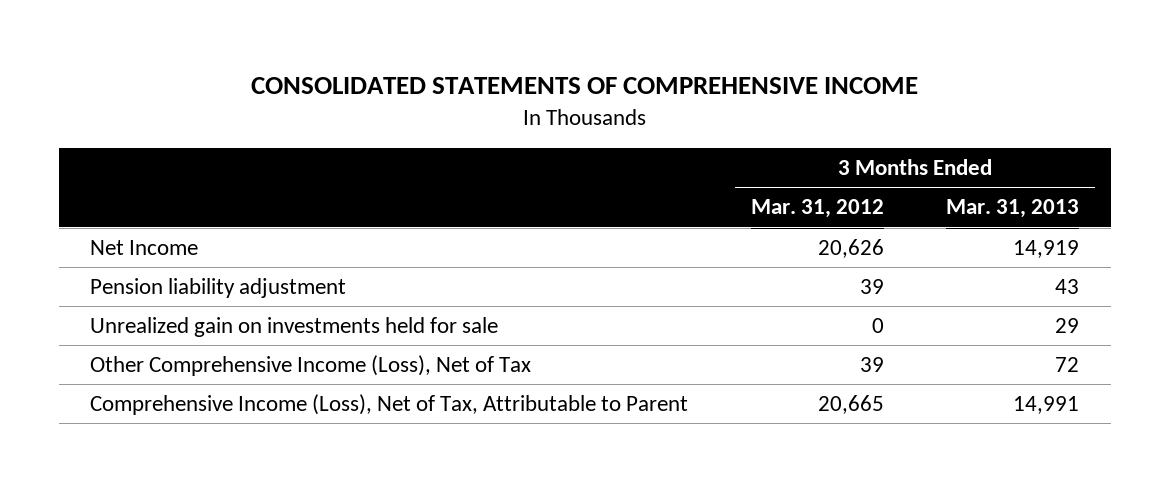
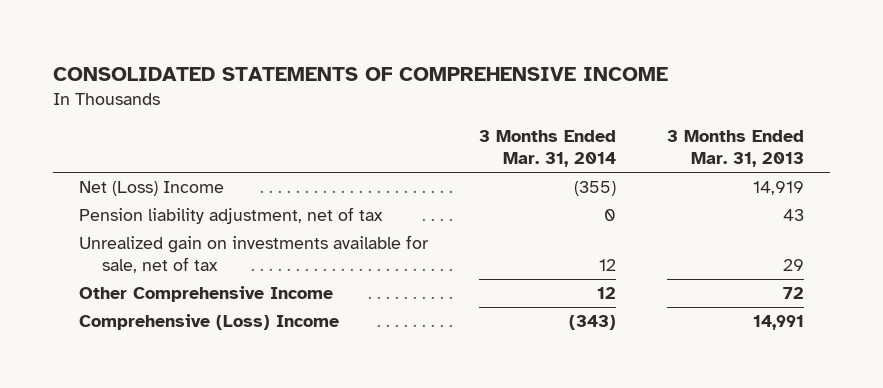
- | 3 Months Ended Mar. 31, 2012 | 3 Months Ended Mar. 31, 2013
+ | 3 Months Ended Mar. 31, 2014 | 3 Months Ended Mar. 31, 2013
- Net Income | 20,626 | 14,919
- Pension liability adjustment | 39 | 43
- Unrealized gain on investments held for sale | 0 | 29
- Other Comprehensive Income (Loss), Net of Tax | 39 | 72
- Comprehensive Income (Loss), Net of Tax, Attributable to Parent | 20,665 | 14,991
+ Net (Loss) Income | (355) | 14,919
+ Pension liability adjustment, net of tax | 0 | 43
+ Unrealized gain on investments available for sale, net of tax | 12 | 29
+ Other Comprehensive Income | 12 | 72
+ Comprehensive (Loss) Income | (343) | 14,991

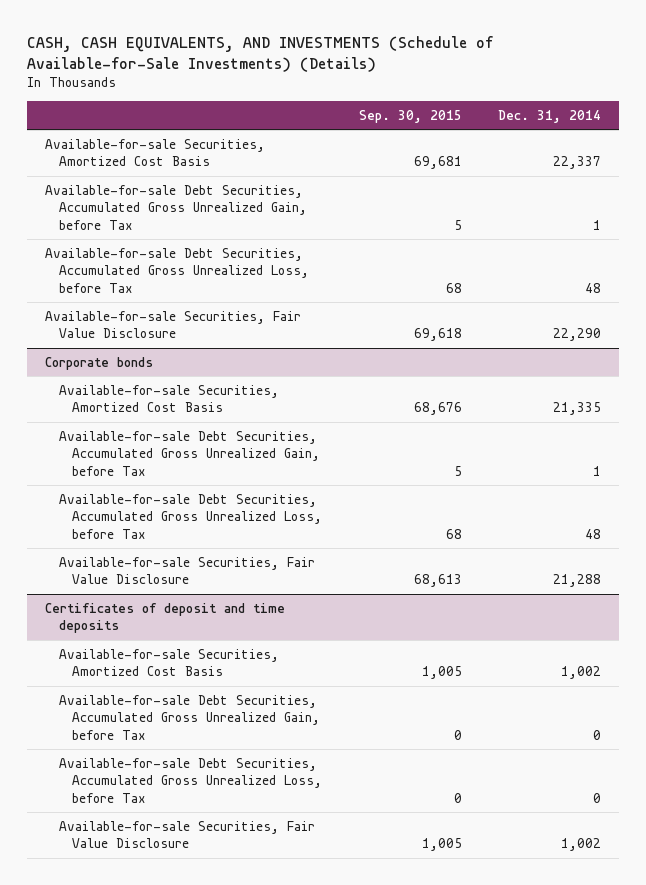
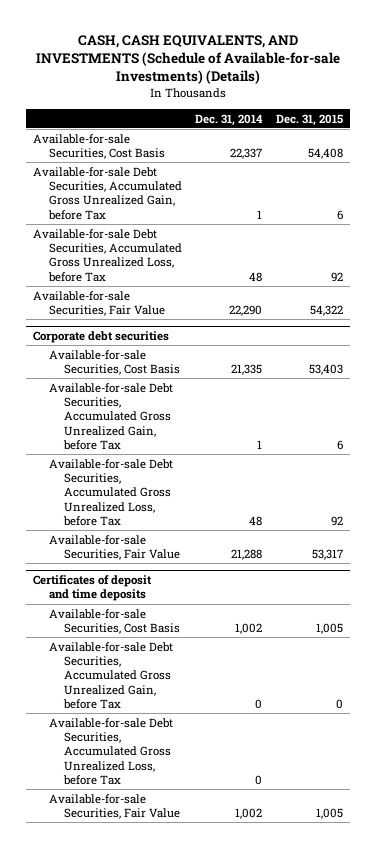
- CASH, CASH EQUIVALENTS, AND INVESTMENTS (Schedule of Available-for-Sale Investments) (Details)
+ CASH, CASH EQUIVALENTS, AND INVESTMENTS (Schedule of Available-for-sale Investments) (Details)
- | Sep. 30, 2015 | Dec. 31, 2014
+ | Dec. 31, 2014 | Dec. 31, 2015
- Available-for-sale Securities, Amortized Cost Basis | 69,681 | 22,337
+ Available-for-sale Securities, Cost Basis | 22,337 | 54,408
- Available-for-sale Securities, Fair Value Disclosure | 69,618 | 22,290
- Corporate bonds
- Available-for-sale Securities, Amortized Cost Basis | 68,676 | 21,335
+ Available-for-sale Securities, Fair Value | 22,290 | 54,322
+ Corporate debt securities
+ Available-for-sale Securities, Cost Basis | 21,335 | 53,403
- Available-for-sale Securities, Fair Value Disclosure | 68,613 | 21,288
+ Available-for-sale Securities, Fair Value | 21,288 | 53,317
@ Certificates of deposit and time deposits
- Available-for-sale Securities, Amortized Cost Basis | 1,005 | 1,002
+ Available-for-sale Securities, Cost Basis | 1,002 | 1,005
- Available-for-sale Securities, Fair Value Disclosure | 1,005 | 1,002
+ Available-for-sale Securities, Fair Value | 1,002 | 1,005

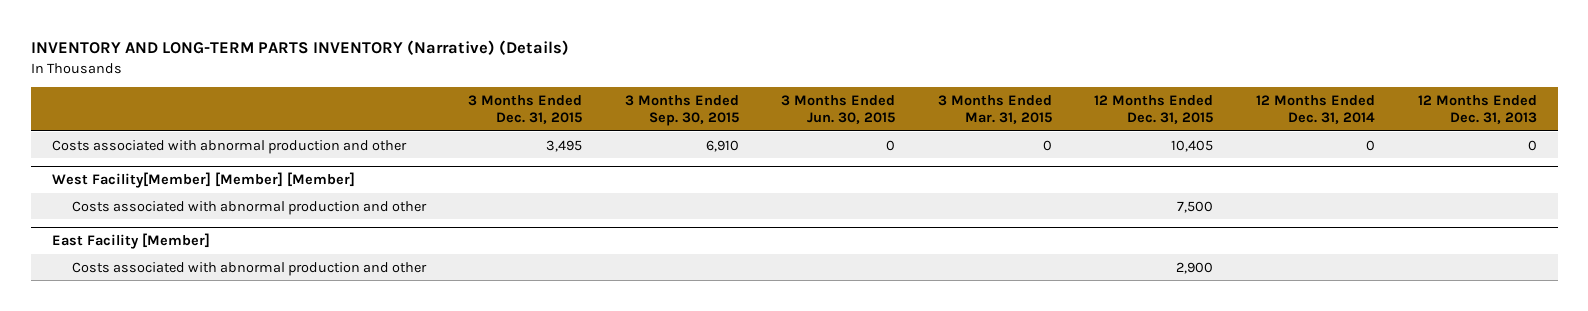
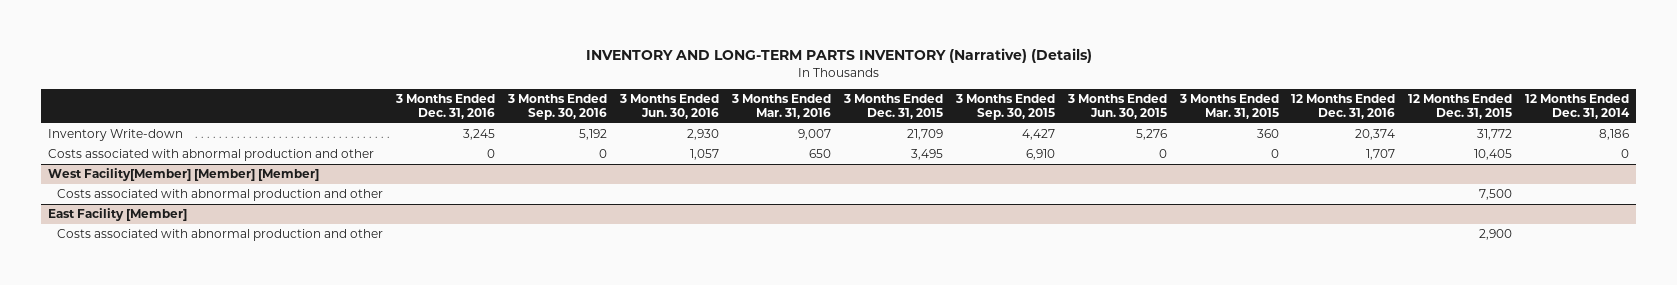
- | 3 Months Ended Dec. 31, 2015 | 3 Months Ended Sep. 30, 2015 | 3 Months Ended Jun. 30, 2015 | 3 Months Ended Mar. 31, 2015 | 12 Months Ended Dec. 31, 2015 | 12 Months Ended Dec. 31, 2014 | 12 Months Ended Dec. 31, 2013
+ | 3 Months Ended Dec. 31, 2016 | 3 Months Ended Sep. 30, 2016 | 3 Months Ended Jun. 30, 2016 | 3 Months Ended Mar. 31, 2016 | 3 Months Ended Dec. 31, 2015 | 3 Months Ended Sep. 30, 2015 | 3 Months Ended Jun. 30, 2015 | 3 Months Ended Mar. 31, 2015 | 12 Months Ended Dec. 31, 2016 | 12 Months Ended Dec. 31, 2015 | 12 Months Ended Dec. 31, 2014
+ Inventory Write-down | 3,245 | 5,192 | 2,930 | 9,007 | 21,709 | 4,427 | 5,276 | 360 | 20,374 | 31,772 | 8,186

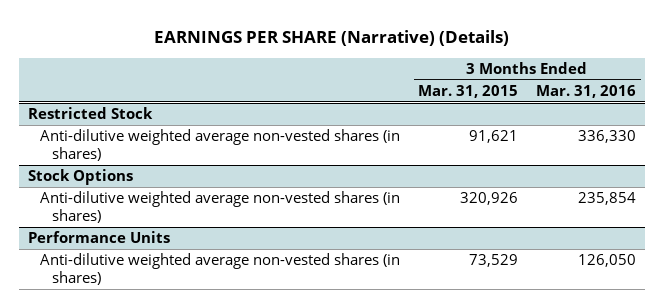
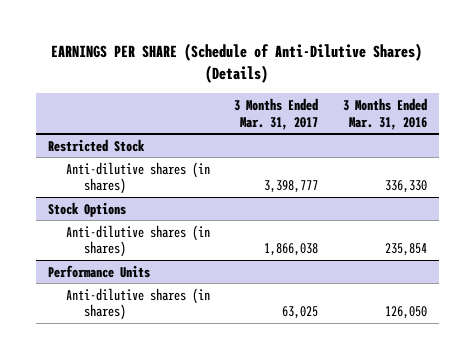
- EARNINGS PER SHARE (Narrative) (Details)
+ EARNINGS PER SHARE (Schedule of Anti-Dilutive Shares) (Details)
- | 3 Months Ended Mar. 31, 2015 | 3 Months Ended Mar. 31, 2016
+ | 3 Months Ended Mar. 31, 2017 | 3 Months Ended Mar. 31, 2016
@ Restricted Stock
- Anti-dilutive weighted average non-vested shares (in shares) | 91,621 | 336,330
+ Anti-dilutive shares (in shares) | 3,398,777 | 336,330
@ Stock Options
- Anti-dilutive weighted average non-vested shares (in shares) | 320,926 | 235,854
+ Anti-dilutive shares (in shares) | 1,866,038 | 235,854
@ Performance Units
- Anti-dilutive weighted average non-vested shares (in shares) | 73,529 | 126,050
+ Anti-dilutive shares (in shares) | 63,025 | 126,050

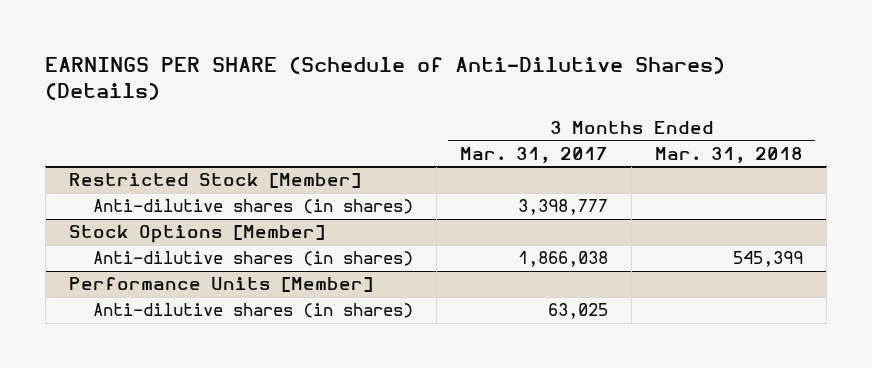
- | 3 Months Ended Mar. 31, 2017 | 3 Months Ended Mar. 31, 2016
+ | 3 Months Ended Mar. 31, 2017 | 3 Months Ended Mar. 31, 2018
- Restricted Stock
+ Restricted Stock [Member]
- Stock Options
+ Stock Options [Member]
- Performance Units
+ Performance Units [Member]

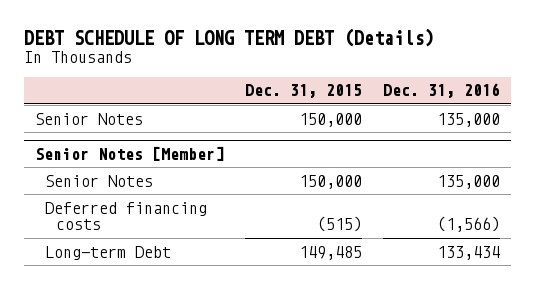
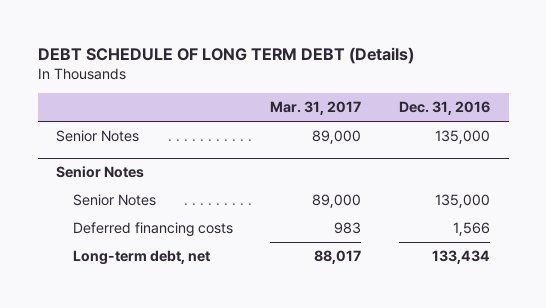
- | Dec. 31, 2015 | Dec. 31, 2016
+ | Mar. 31, 2017 | Dec. 31, 2016
- Senior Notes [Member]
+ Senior Notes
- Deferred financing costs | (515) | (1,566)
- Long-term Debt | 149,485 | 133,434
+ Deferred financing costs | 983 | 1,566
+ Long-term debt, net | 88,017 | 133,434

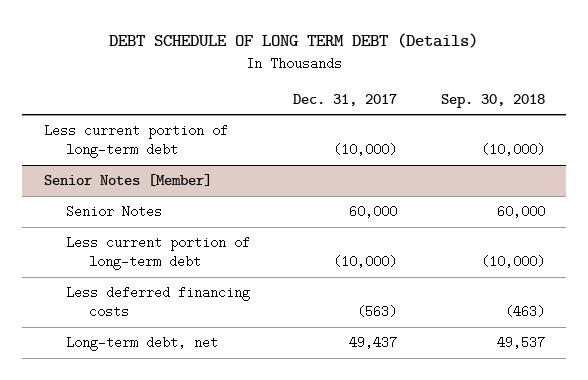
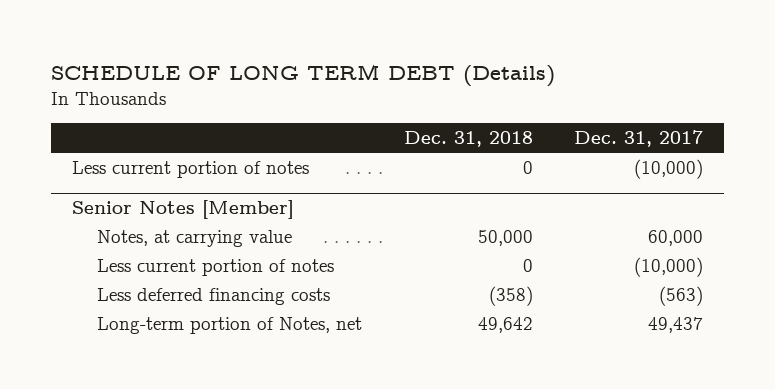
- DEBT SCHEDULE OF LONG TERM DEBT (Details)
+ SCHEDULE OF LONG TERM DEBT (Details)
- | Dec. 31, 2017 | Sep. 30, 2018
+ | Dec. 31, 2018 | Dec. 31, 2017
- Less current portion of long-term debt | (10,000) | (10,000)
+ Less current portion of notes | 0 | (10,000)
@ Senior Notes [Member]
- Senior Notes | 60,000 | 60,000
- Less current portion of long-term debt | (10,000) | (10,000)
+ Notes, at carrying value | 50,000 | 60,000
+ Less current portion of notes | 0 | (10,000)
- Long-term debt, net | 49,437 | 49,537
+ Long-term portion of Notes, net | 49,642 | 49,437

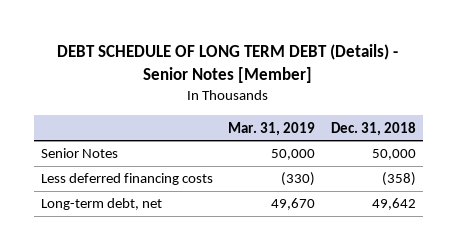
- SCHEDULE OF LONG TERM DEBT (Details)
+ DEBT SCHEDULE OF LONG TERM DEBT (Details) - Senior Notes [Member]
- | Dec. 31, 2018 | Dec. 31, 2017
+ | Mar. 31, 2019 | Dec. 31, 2018
- Less current portion of notes | 0 | (10,000)
- Senior Notes [Member]
- Notes, at carrying value | 50,000 | 60,000
- Less current portion of notes | 0 | (10,000)
+ Senior Notes | 50,000 | 50,000
- Long-term portion of Notes, net | 49,642 | 49,437
+ Long-term debt, net | 49,670 | 49,642

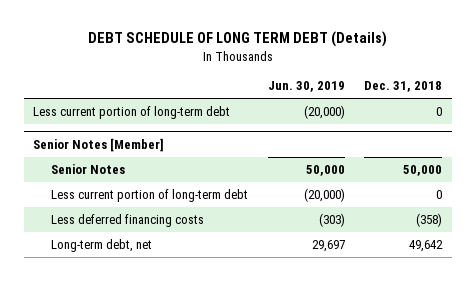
- DEBT SCHEDULE OF LONG TERM DEBT (Details) - Senior Notes [Member]
+ DEBT SCHEDULE OF LONG TERM DEBT (Details)
- | Mar. 31, 2019 | Dec. 31, 2018
+ | Jun. 30, 2019 | Dec. 31, 2018
+ Less current portion of long-term debt | (20,000) | 0
+ Senior Notes [Member]
+ Less current portion of long-term debt | (20,000) | 0

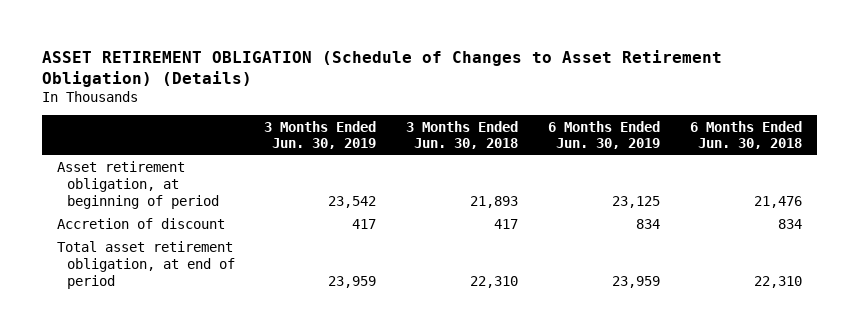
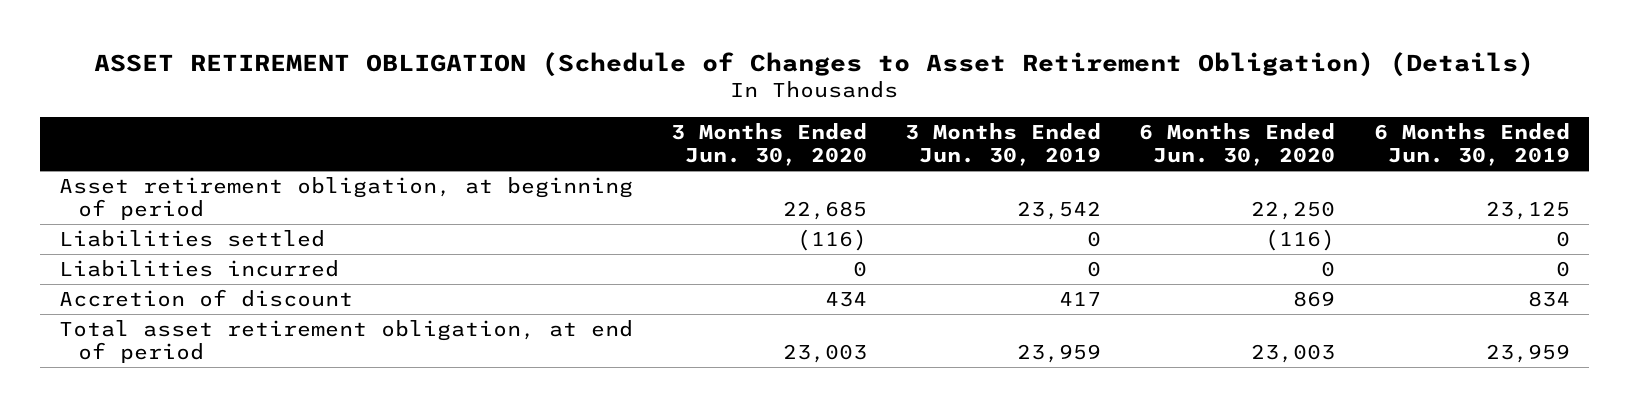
- | 3 Months Ended Jun. 30, 2019 | 3 Months Ended Jun. 30, 2018 | 6 Months Ended Jun. 30, 2019 | 6 Months Ended Jun. 30, 2018
+ | 3 Months Ended Jun. 30, 2020 | 3 Months Ended Jun. 30, 2019 | 6 Months Ended Jun. 30, 2020 | 6 Months Ended Jun. 30, 2019
+ Liabilities settled | (116) | 0 | (116) | 0
+ Liabilities incurred | 0 | 0 | 0 | 0

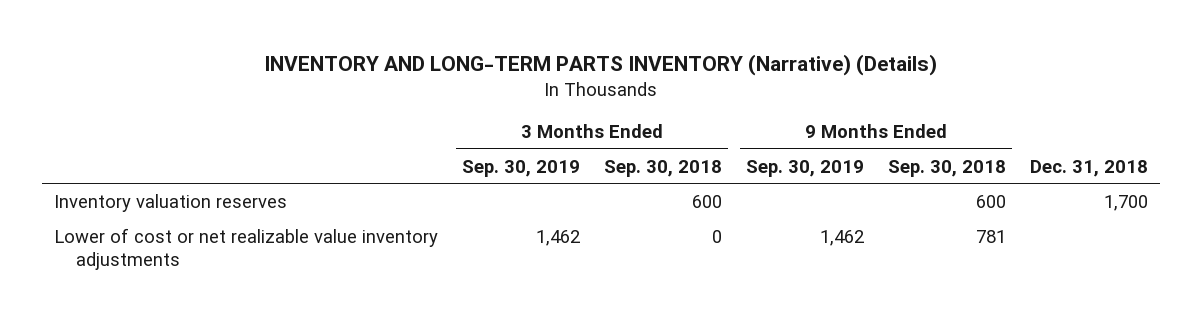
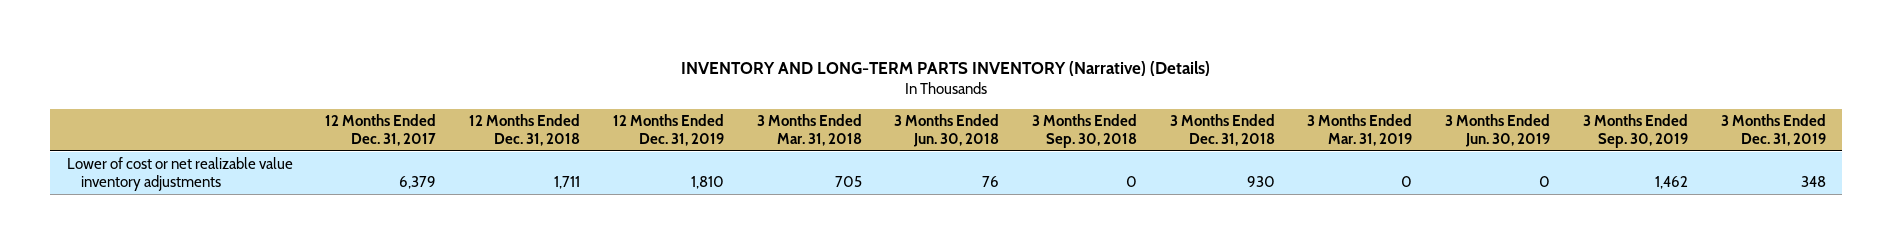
- | 3 Months Ended Sep. 30, 2019 | 3 Months Ended Sep. 30, 2018 | 9 Months Ended Sep. 30, 2019 | 9 Months Ended Sep. 30, 2018 | Dec. 31, 2018
+ | 12 Months Ended Dec. 31, 2017 | 12 Months Ended Dec. 31, 2018 | 12 Months Ended Dec. 31, 2019 | 3 Months Ended Mar. 31, 2018 | 3 Months Ended Jun. 30, 2018 | 3 Months Ended Sep. 30, 2018 | 3 Months Ended Dec. 31, 2018 | 3 Months Ended Mar. 31, 2019 | 3 Months Ended Jun. 30, 2019 | 3 Months Ended Sep. 30, 2019 | 3 Months Ended Dec. 31, 2019
- Inventory valuation reserves | | 600 | | 600 | 1,700

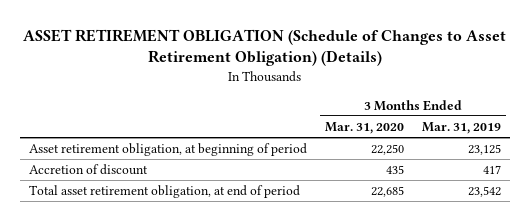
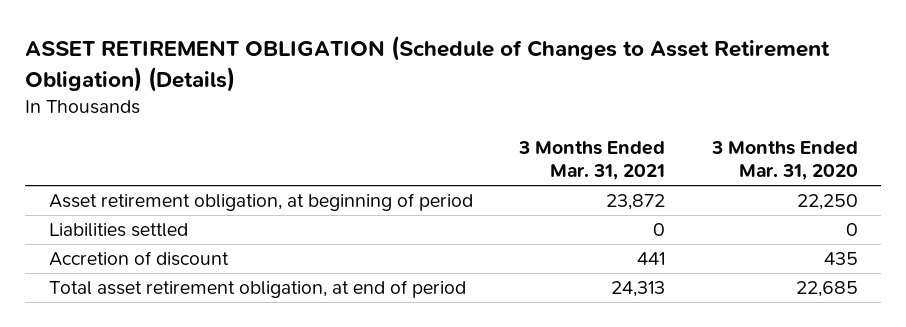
- | 3 Months Ended Mar. 31, 2020 | 3 Months Ended Mar. 31, 2019
+ | 3 Months Ended Mar. 31, 2021 | 3 Months Ended Mar. 31, 2020
+ Liabilities settled | 0 | 0

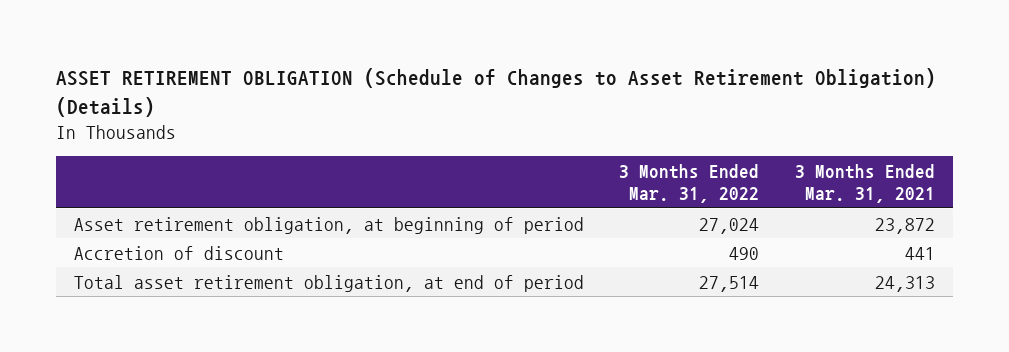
- | 3 Months Ended Mar. 31, 2021 | 3 Months Ended Mar. 31, 2020
+ | 3 Months Ended Mar. 31, 2022 | 3 Months Ended Mar. 31, 2021
- Liabilities settled | 0 | 0

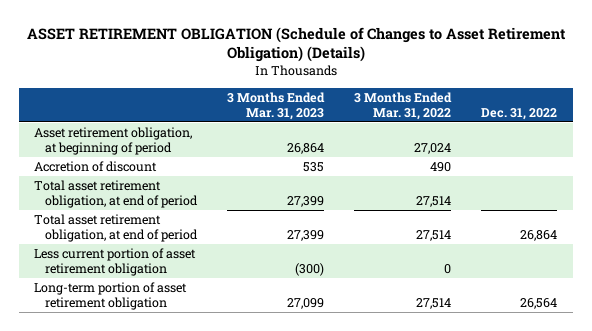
- | 3 Months Ended Mar. 31, 2022 | 3 Months Ended Mar. 31, 2021
+ | 3 Months Ended Mar. 31, 2023 | 3 Months Ended Mar. 31, 2022 | Dec. 31, 2022
+ Total asset retirement obligation, at end of period | 27,399 | 27,514 | 26,864
+ Less current portion of asset retirement obligation | (300) | 0 |
+ Long-term portion of asset retirement obligation | 27,099 | 27,514 | 26,564

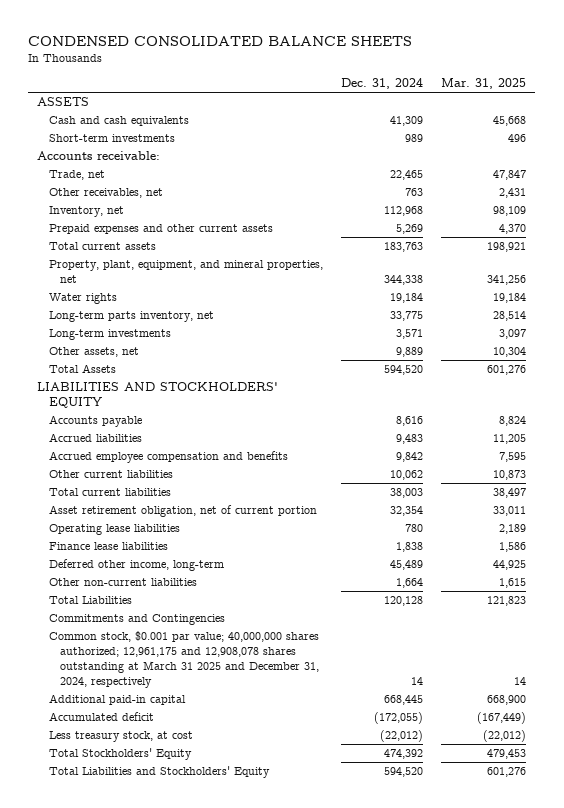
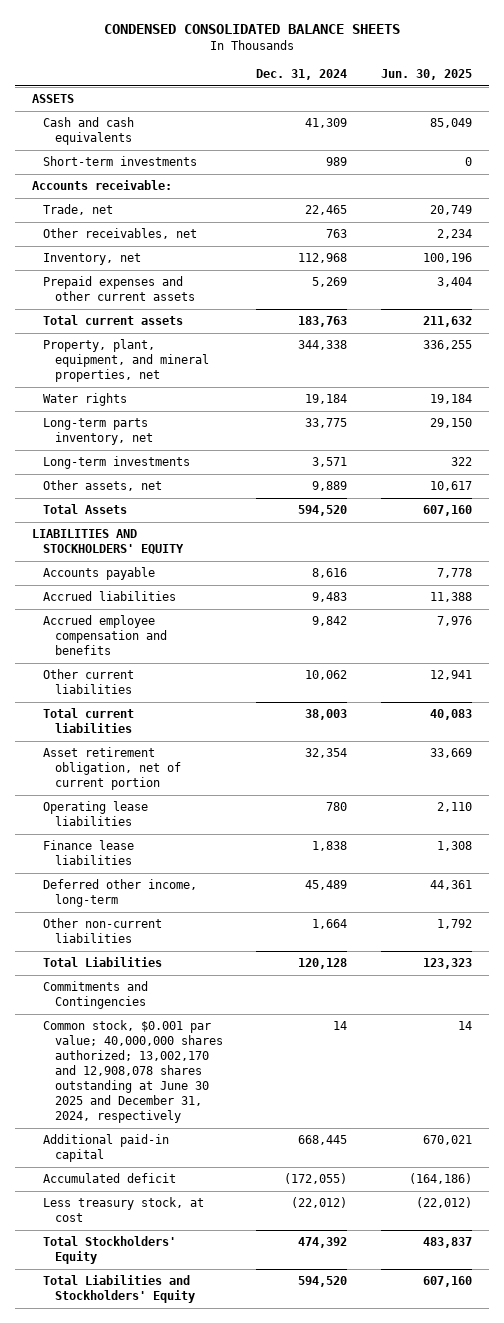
- | Dec. 31, 2024 | Mar. 31, 2025
+ | Dec. 31, 2024 | Jun. 30, 2025
- Common stock, $0.001 par value; 40,000,000 shares authorized; 12,961,175 and 12,908,078 shares outstanding at March 31 2025 and December 31, 2024, respectively | 14 | 14
+ Common stock, $0.001 par value; 40,000,000 shares authorized; 13,002,170 and 12,908,078 shares outstanding at June 30 2025 and December 31, 2024, respectively | 14 | 14

